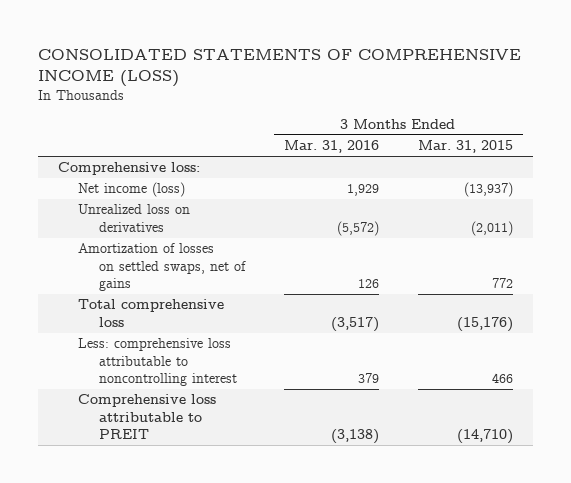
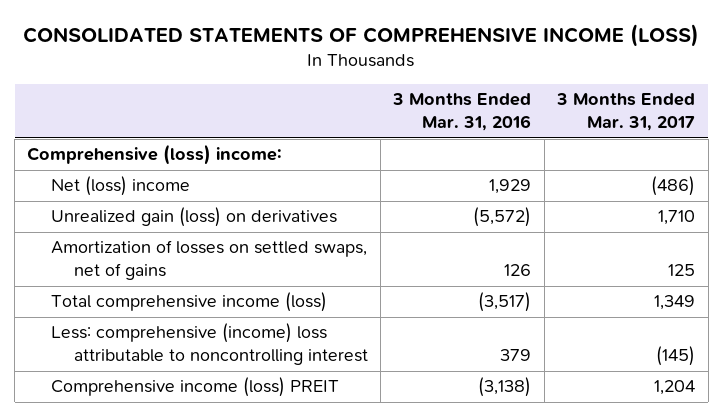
- | 3 Months Ended Mar. 31, 2016 | 3 Months Ended Mar. 31, 2015
+ | 3 Months Ended Mar. 31, 2016 | 3 Months Ended Mar. 31, 2017
- Comprehensive loss:
- Net income (loss) | 1,929 | (13,937)
- Unrealized loss on derivatives | (5,572) | (2,011)
+ Comprehensive (loss) income:
+ Net (loss) income | 1,929 | (486)
+ Unrealized gain (loss) on derivatives | (5,572) | 1,710
- Total comprehensive loss | (3,517) | (15,176)
- Less: comprehensive loss attributable to noncontrolling interest | 379 | 466
- Comprehensive loss attributable to PREIT | (3,138) | (14,710)
+ Total comprehensive income (loss) | (3,517) | 1,349
+ Less: comprehensive (income) loss attributable to noncontrolling interest | 379 | (145)
+ Comprehensive income (loss) PREIT | (3,138) | 1,204

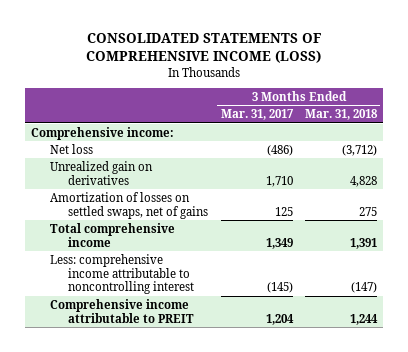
- | 3 Months Ended Mar. 31, 2016 | 3 Months Ended Mar. 31, 2017
+ | 3 Months Ended Mar. 31, 2017 | 3 Months Ended Mar. 31, 2018
- Comprehensive (loss) income:
- Net (loss) income | 1,929 | (486)
- Unrealized gain (loss) on derivatives | (5,572) | 1,710
+ Comprehensive income:
+ Net loss | (486) | (3,712)
+ Unrealized gain on derivatives | 1,710 | 4,828
- Total comprehensive income (loss) | (3,517) | 1,349
- Less: comprehensive (income) loss attributable to noncontrolling interest | 379 | (145)
- Comprehensive income (loss) PREIT | (3,138) | 1,204
+ Total comprehensive income | 1,349 | 1,391
+ Less: comprehensive income attributable to noncontrolling interest | (145) | (147)
+ Comprehensive income attributable to PREIT | 1,204 | 1,244

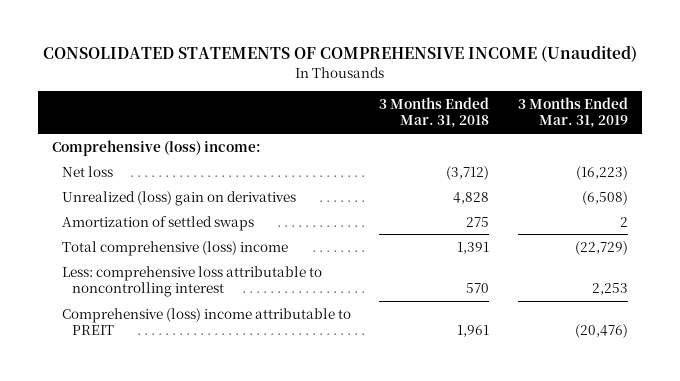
- CONSOLIDATED STATEMENTS OF COMPREHENSIVE INCOME (LOSS)
+ CONSOLIDATED STATEMENTS OF COMPREHENSIVE INCOME (Unaudited)
- | 3 Months Ended Mar. 31, 2017 | 3 Months Ended Mar. 31, 2018
+ | 3 Months Ended Mar. 31, 2018 | 3 Months Ended Mar. 31, 2019
- Comprehensive income:
+ Comprehensive (loss) income:
- Unrealized gain on derivatives | 1,710 | 4,828
- Amortization of losses on settled swaps, net of gains | 125 | 275
- Total comprehensive income | 1,349 | 1,391
- Less: comprehensive income attributable to noncontrolling interest | (145) | (147)
- Comprehensive income attributable to PREIT | 1,204 | 1,244
+ Unrealized (loss) gain on derivatives | 4,828 | (6,508)
+ Amortization of settled swaps | 275 | 2
+ Total comprehensive (loss) income | 1,391 | (22,729)
+ Less: comprehensive loss attributable to noncontrolling interest | 570 | 2,253
+ Comprehensive (loss) income attributable to PREIT | 1,961 | (20,476)

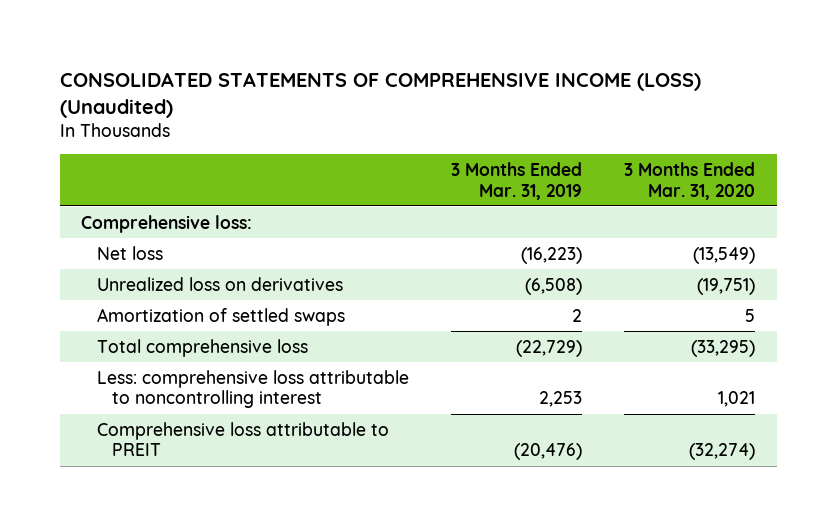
- CONSOLIDATED STATEMENTS OF COMPREHENSIVE INCOME (Unaudited)
+ CONSOLIDATED STATEMENTS OF COMPREHENSIVE INCOME (LOSS) (Unaudited)
- | 3 Months Ended Mar. 31, 2018 | 3 Months Ended Mar. 31, 2019
+ | 3 Months Ended Mar. 31, 2019 | 3 Months Ended Mar. 31, 2020
- Comprehensive (loss) income:
+ Comprehensive loss:
- Unrealized (loss) gain on derivatives | 4,828 | (6,508)
+ Unrealized loss on derivatives | (6,508) | (19,751)
- Total comprehensive (loss) income | 1,391 | (22,729)
+ Total comprehensive loss | (22,729) | (33,295)
- Comprehensive (loss) income attributable to PREIT | 1,961 | (20,476)
+ Comprehensive loss attributable to PREIT | (20,476) | (32,274)

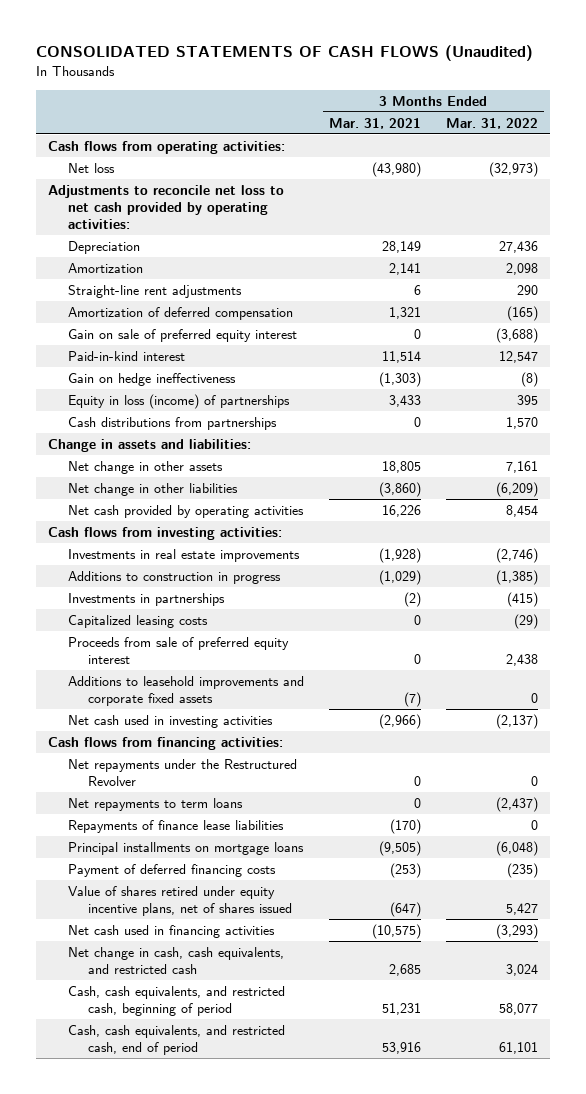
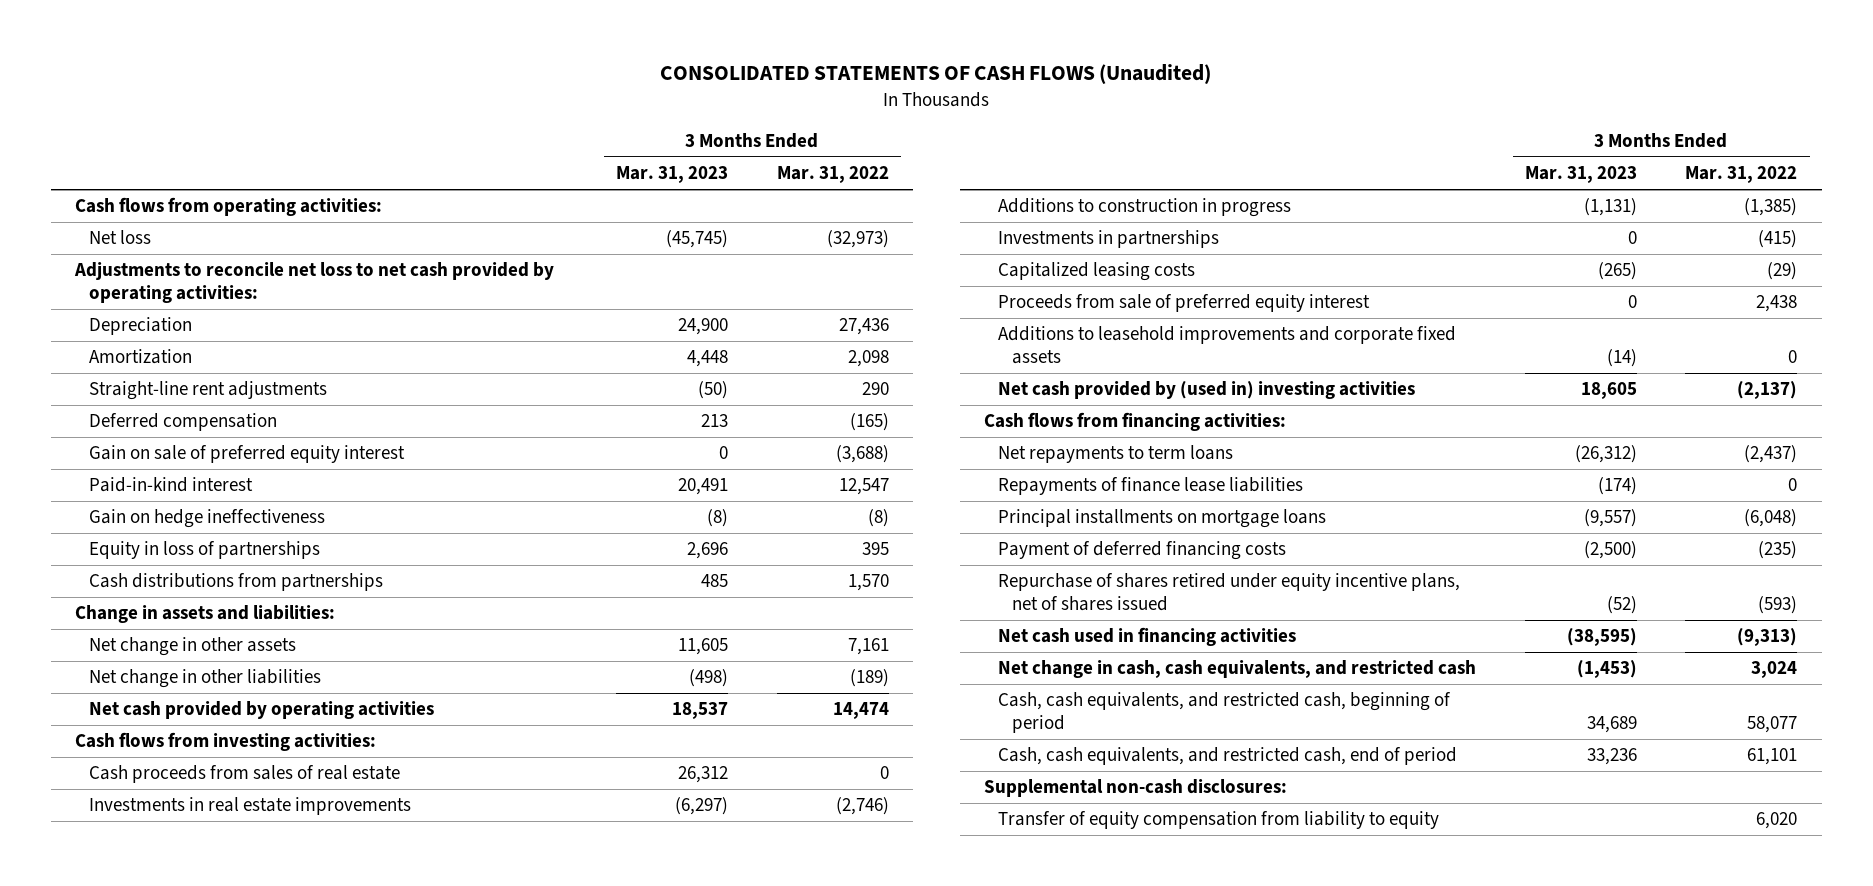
- | 3 Months Ended Mar. 31, 2021 | 3 Months Ended Mar. 31, 2022
+ | 3 Months Ended Mar. 31, 2023 | 3 Months Ended Mar. 31, 2022
- Amortization of deferred compensation | 1,321 | (165)
+ Deferred compensation | 213 | (165)
- Equity in loss (income) of partnerships | 3,433 | 395
+ Equity in loss of partnerships | 2,696 | 395
- Net change in other liabilities | (3,860) | (6,209)
- Net cash provided by operating activities | 16,226 | 8,454
+ Net change in other liabilities | (498) | (189)
+ Net cash provided by operating activities | 18,537 | 14,474
+ Cash proceeds from sales of real estate | 26,312 | 0
- Net cash used in investing activities | (2,966) | (2,137)
+ Net cash provided by (used in) investing activities | 18,605 | (2,137)
- Net repayments under the Restructured Revolver | 0 | 0
- Value of shares retired under equity incentive plans, net of shares issued | (647) | 5,427
- Net cash used in financing activities | (10,575) | (3,293)
+ Repurchase of shares retired under equity incentive plans, net of shares issued | (52) | (593)
+ Net cash used in financing activities | (38,595) | (9,313)
+ Supplemental non-cash disclosures:
+ Transfer of equity compensation from liability to equity | | 6,020

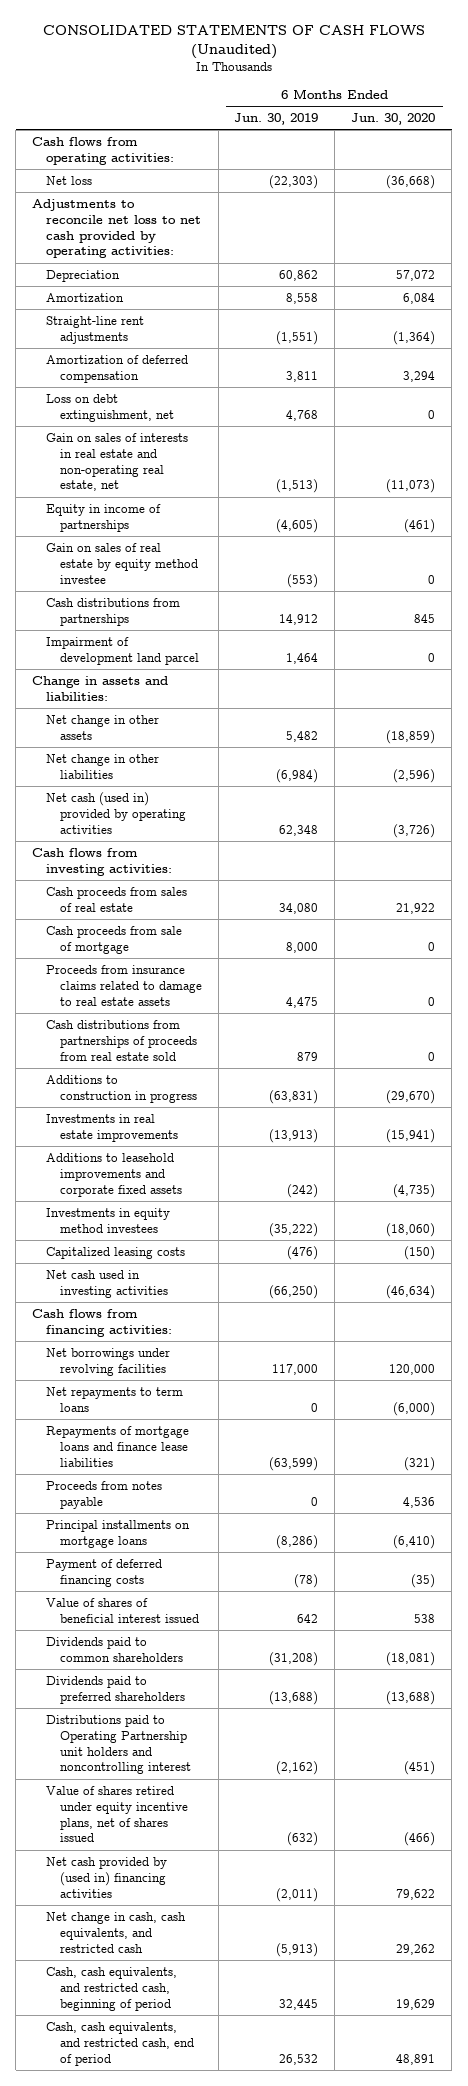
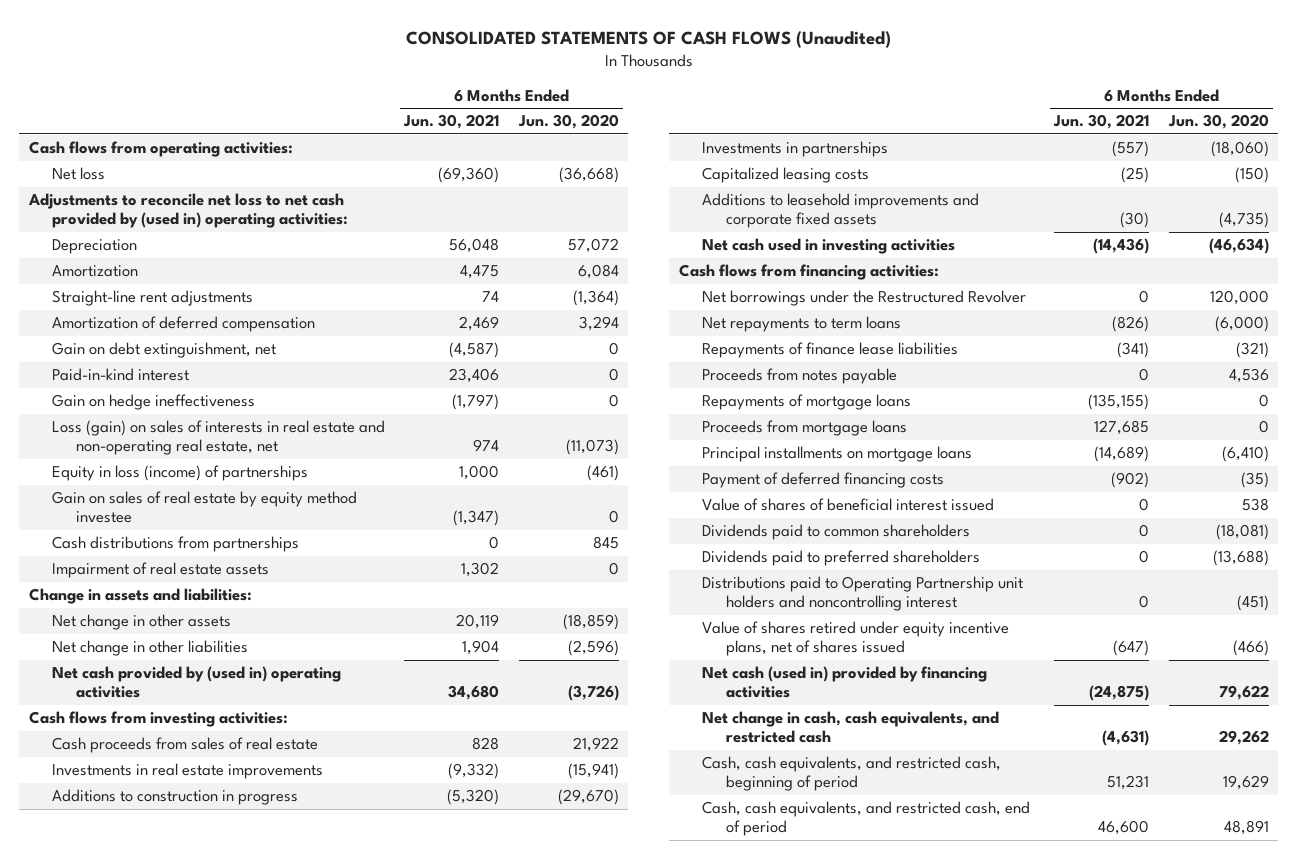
- | 6 Months Ended Jun. 30, 2019 | 6 Months Ended Jun. 30, 2020
+ | 6 Months Ended Jun. 30, 2021 | 6 Months Ended Jun. 30, 2020
- Adjustments to reconcile net loss to net cash provided by operating activities:
+ Adjustments to reconcile net loss to net cash provided by (used in) operating activities:
- Loss on debt extinguishment, net | 4,768 | 0
- Gain on sales of interests in real estate and non-operating real estate, net | (1,513) | (11,073)
- Equity in income of partnerships | (4,605) | (461)
+ Gain on debt extinguishment, net | (4,587) | 0
+ Paid-in-kind interest | 23,406 | 0
+ Gain on hedge ineffectiveness | (1,797) | 0
+ Loss (gain) on sales of interests in real estate and non-operating real estate, net | 974 | (11,073)
+ Equity in loss (income) of partnerships | 1,000 | (461)
- Impairment of development land parcel | 1,464 | 0
+ Impairment of real estate assets | 1,302 | 0
- Net cash (used in) provided by operating activities | 62,348 | (3,726)
+ Net cash provided by (used in) operating activities | 34,680 | (3,726)
- Cash proceeds from sale of mortgage | 8,000 | 0
- Proceeds from insurance claims related to damage to real estate assets | 4,475 | 0
- Cash distributions from partnerships of proceeds from real estate sold | 879 | 0
- Investments in equity method investees | (35,222) | (18,060)
moved down: Additions to construction in progress | (5,320) | (29,670)
+ Investments in partnerships | (557) | (18,060)
moved down: Additions to leasehold improvements and corporate fixed assets | (30) | (4,735)
- Net borrowings under revolving facilities | 117,000 | 120,000
+ Net borrowings under the Restructured Revolver | 0 | 120,000
- Repayments of mortgage loans and finance lease liabilities | (63,599) | (321)
+ Repayments of finance lease liabilities | (341) | (321)
+ Repayments of mortgage loans | (135,155) | 0
+ Proceeds from mortgage loans | 127,685 | 0
- Net cash provided by (used in) financing activities | (2,011) | 79,622
+ Net cash (used in) provided by financing activities | (24,875) | 79,622

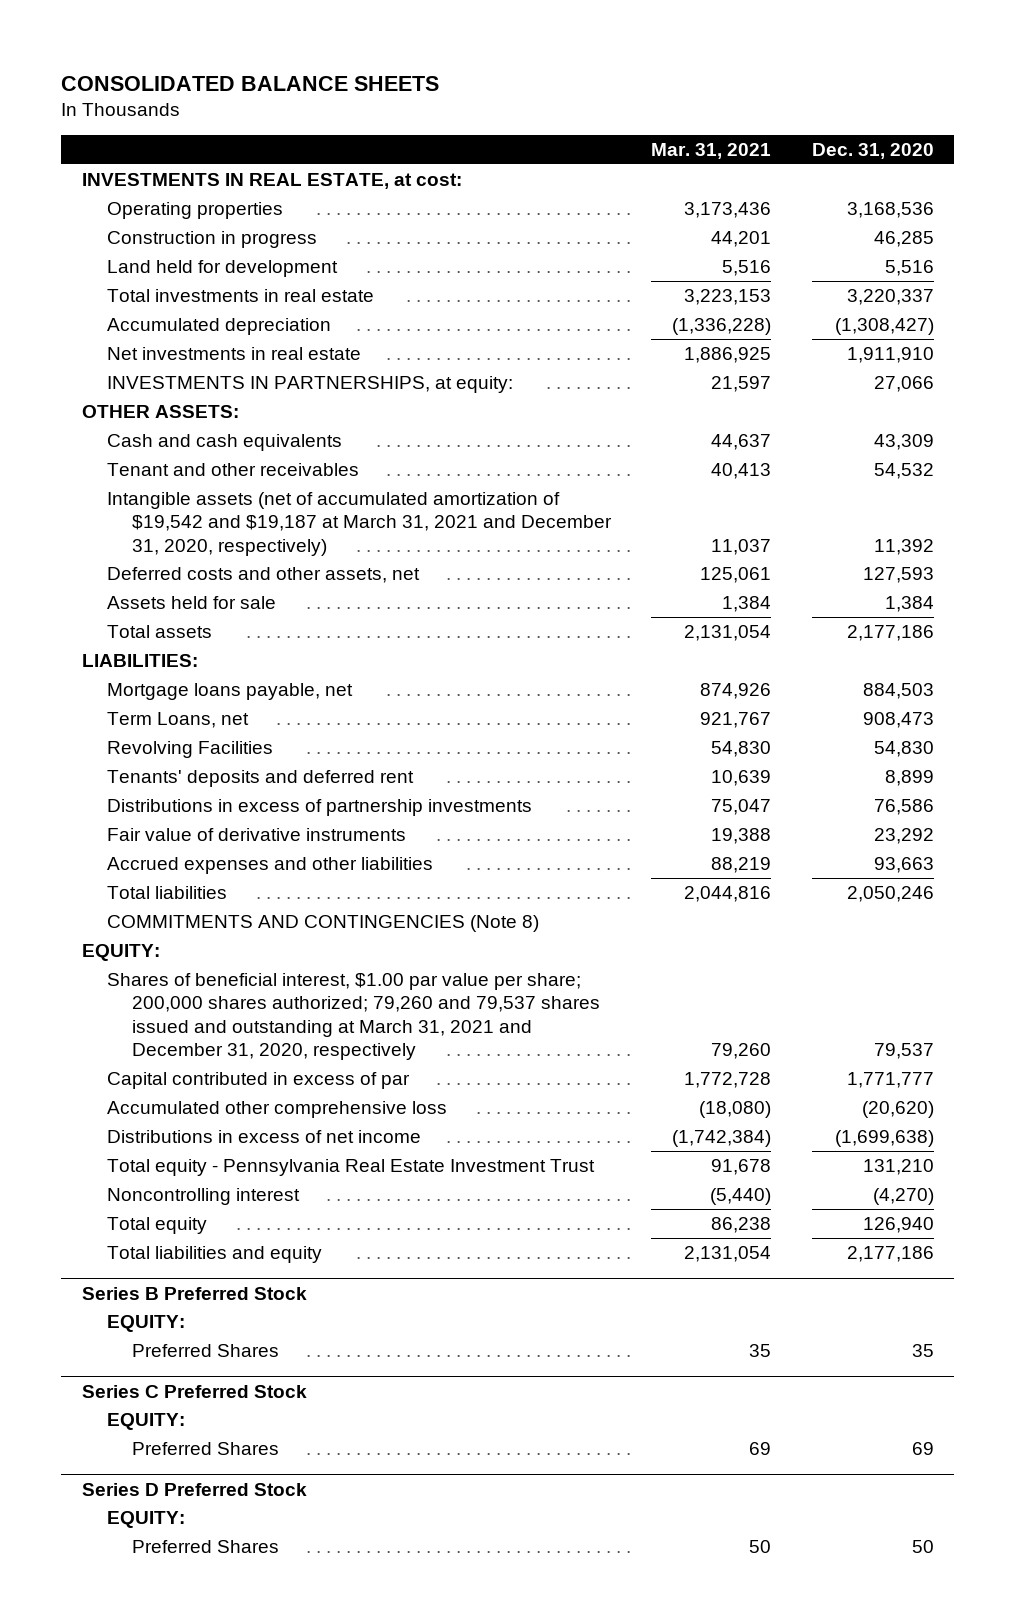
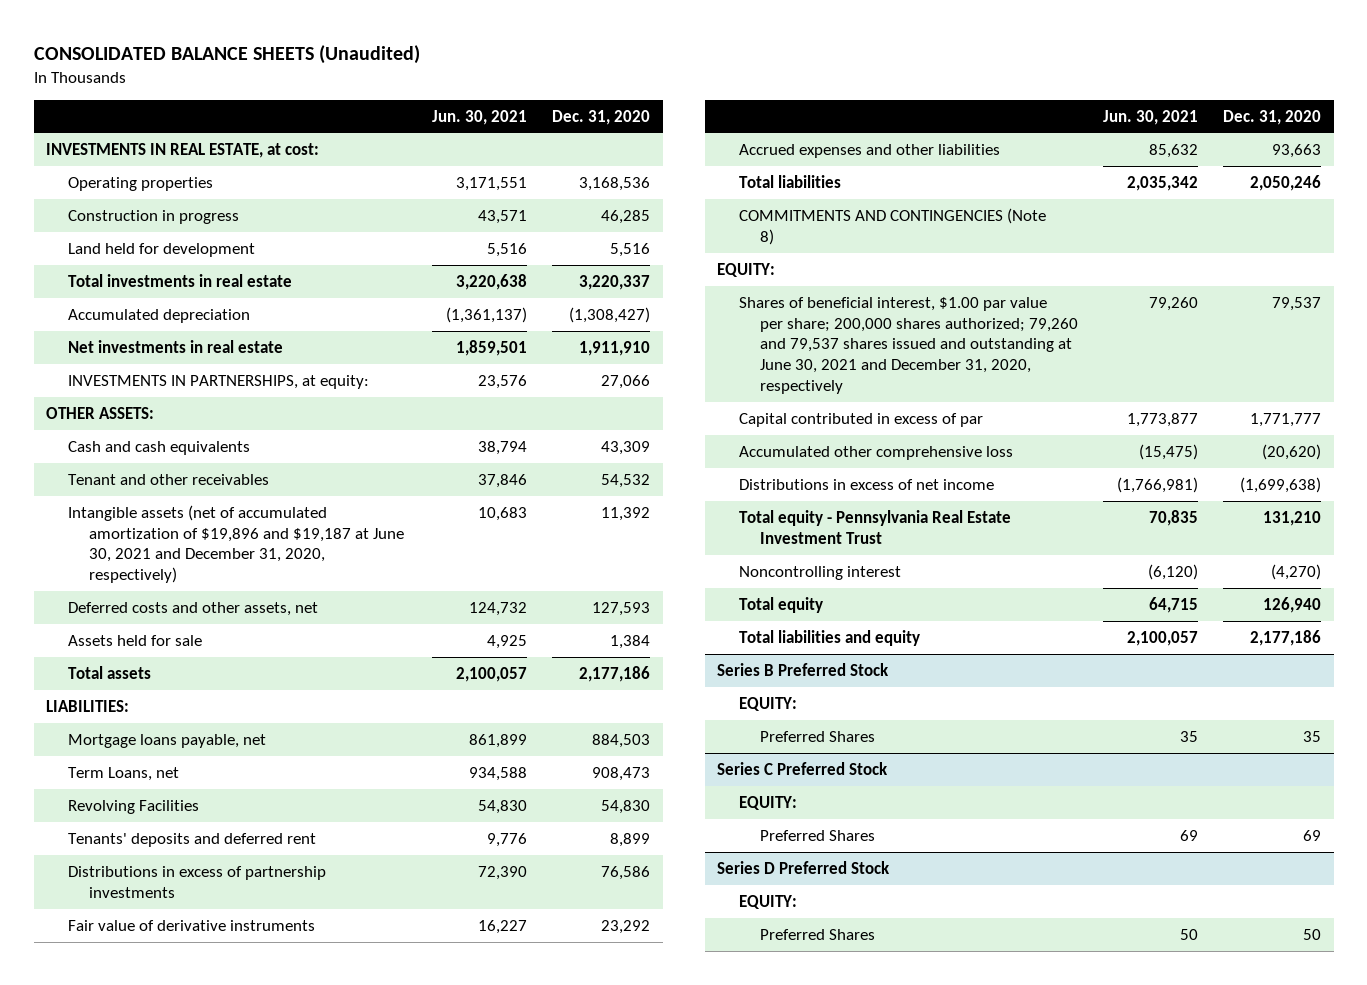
- CONSOLIDATED BALANCE SHEETS
+ CONSOLIDATED BALANCE SHEETS (Unaudited)
- | Mar. 31, 2021 | Dec. 31, 2020
+ | Jun. 30, 2021 | Dec. 31, 2020
- Intangible assets (net of accumulated amortization of $19,542 and $19,187 at March 31, 2021 and December 31, 2020, respectively) | 11,037 | 11,392
+ Intangible assets (net of accumulated amortization of $19,896 and $19,187 at June 30, 2021 and December 31, 2020, respectively) | 10,683 | 11,392
- Shares of beneficial interest, $1.00 par value per share; 200,000 shares authorized; 79,260 and 79,537 shares issued and outstanding at March 31, 2021 and December 31, 2020, respectively | 79,260 | 79,537
+ Shares of beneficial interest, $1.00 par value per share; 200,000 shares authorized; 79,260 and 79,537 shares issued and outstanding at June 30, 2021 and December 31, 2020, respectively | 79,260 | 79,537

